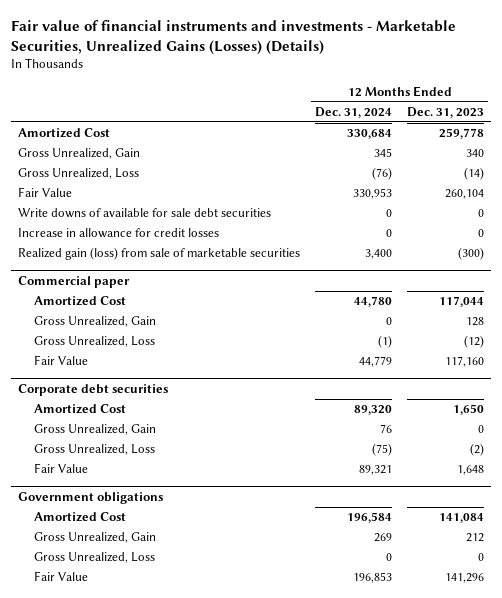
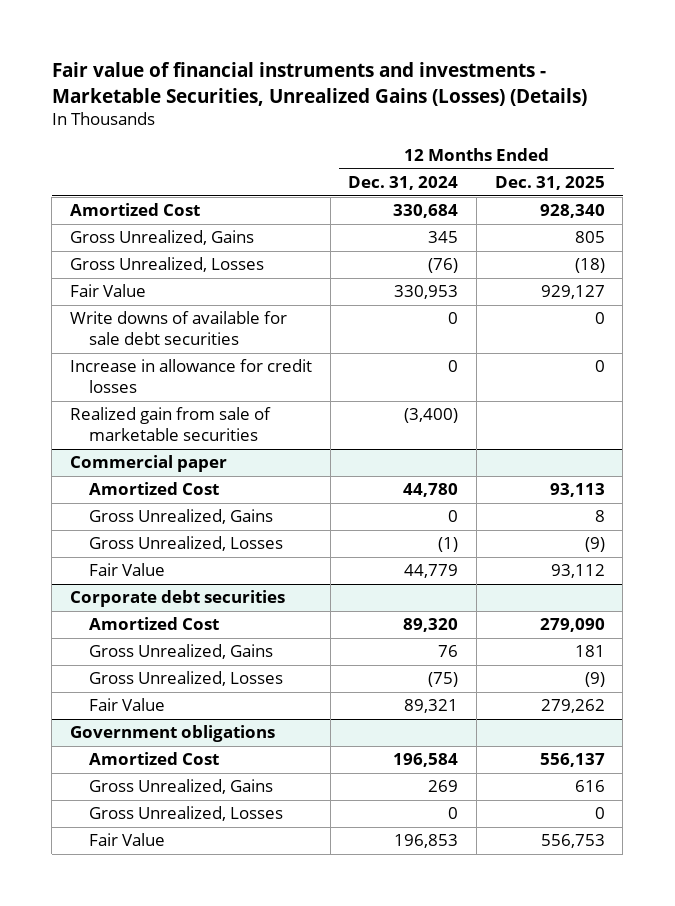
- | 12 Months Ended Dec. 31, 2024 | 12 Months Ended Dec. 31, 2023
+ | 12 Months Ended Dec. 31, 2024 | 12 Months Ended Dec. 31, 2025
- Gross Unrealized, Gain | 345 | 340
- Gross Unrealized, Loss | (76) | (14)
+ Gross Unrealized, Gains | 345 | 805
+ Gross Unrealized, Losses | (76) | (18)
- Realized gain (loss) from sale of marketable securities | 3,400 | (300)
+ Realized gain from sale of marketable securities | (3,400) |
@ Commercial paper
- Gross Unrealized, Gain | 0 | 128
- Gross Unrealized, Loss | (1) | (12)
+ Gross Unrealized, Gains | 0 | 8
+ Gross Unrealized, Losses | (1) | (9)
@ Corporate debt securities
- Gross Unrealized, Gain | 76 | 0
- Gross Unrealized, Loss | (75) | (2)
+ Gross Unrealized, Gains | 76 | 181
+ Gross Unrealized, Losses | (75) | (9)
@ Government obligations
- Gross Unrealized, Gain | 269 | 212
- Gross Unrealized, Loss | 0 | 0
+ Gross Unrealized, Gains | 269 | 616
+ Gross Unrealized, Losses | 0 | 0

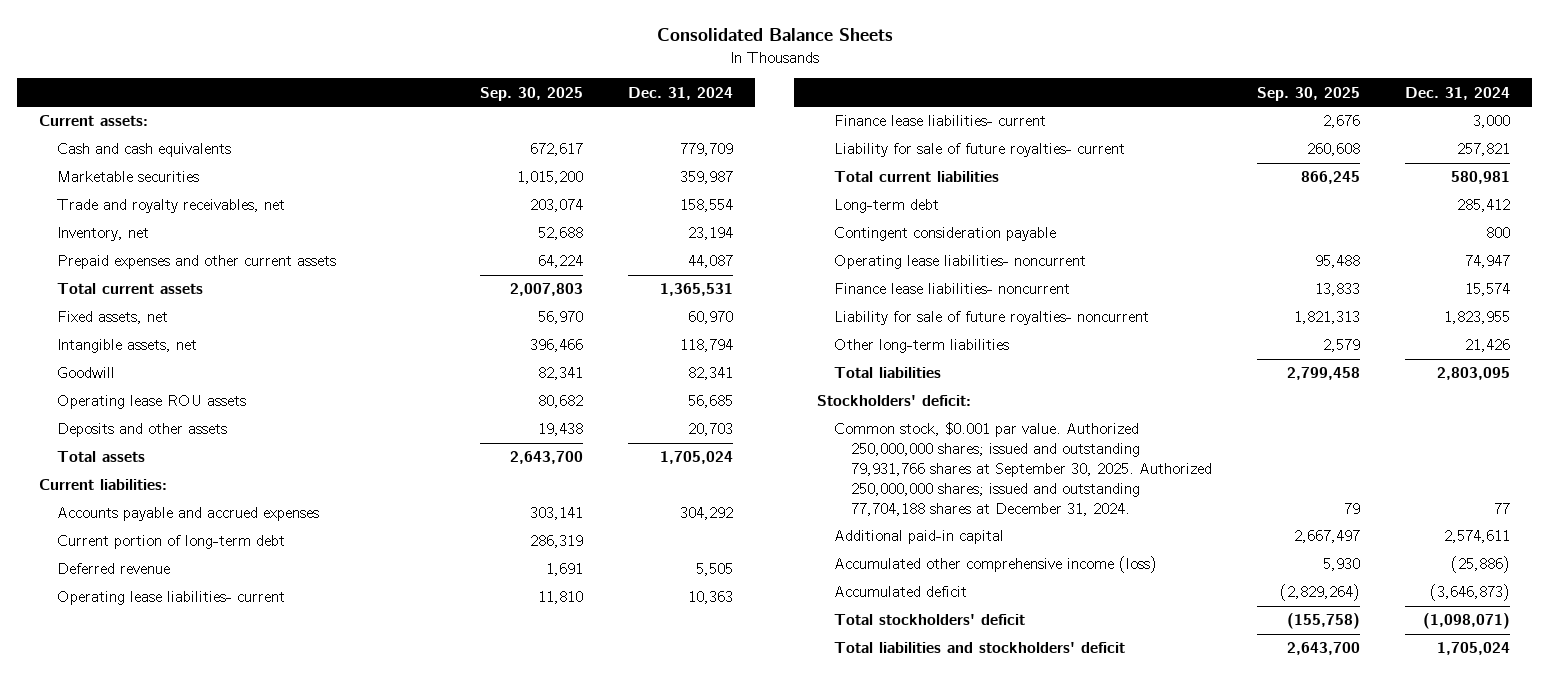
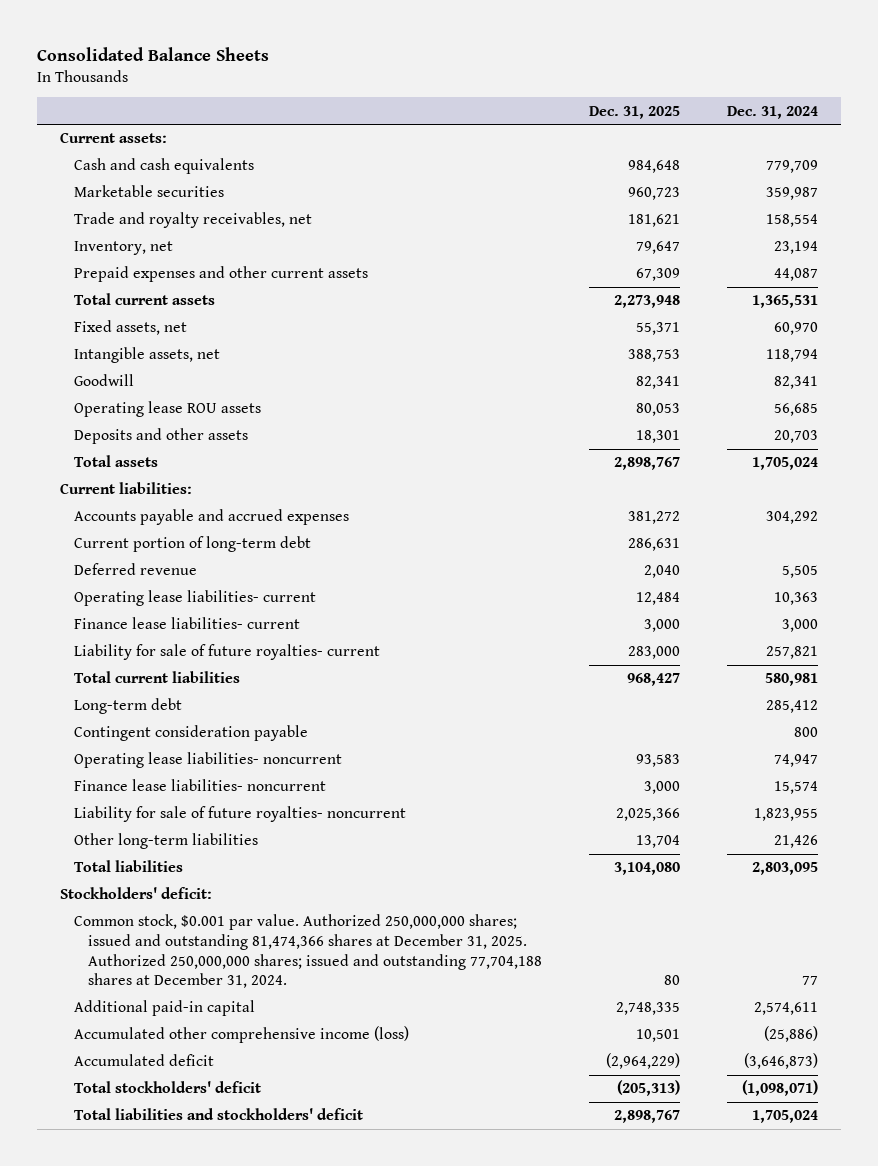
- | Sep. 30, 2025 | Dec. 31, 2024
+ | Dec. 31, 2025 | Dec. 31, 2024
- Common stock, $0.001 par value. Authorized 250,000,000 shares; issued and outstanding 79,931,766 shares at September 30, 2025. Authorized 250,000,000 shares; issued and outstanding 77,704,188 shares at December 31, 2024. | 79 | 77
+ Common stock, $0.001 par value. Authorized 250,000,000 shares; issued and outstanding 81,474,366 shares at December 31, 2025. Authorized 250,000,000 shares; issued and outstanding 77,704,188 shares at December 31, 2024. | 80 | 77

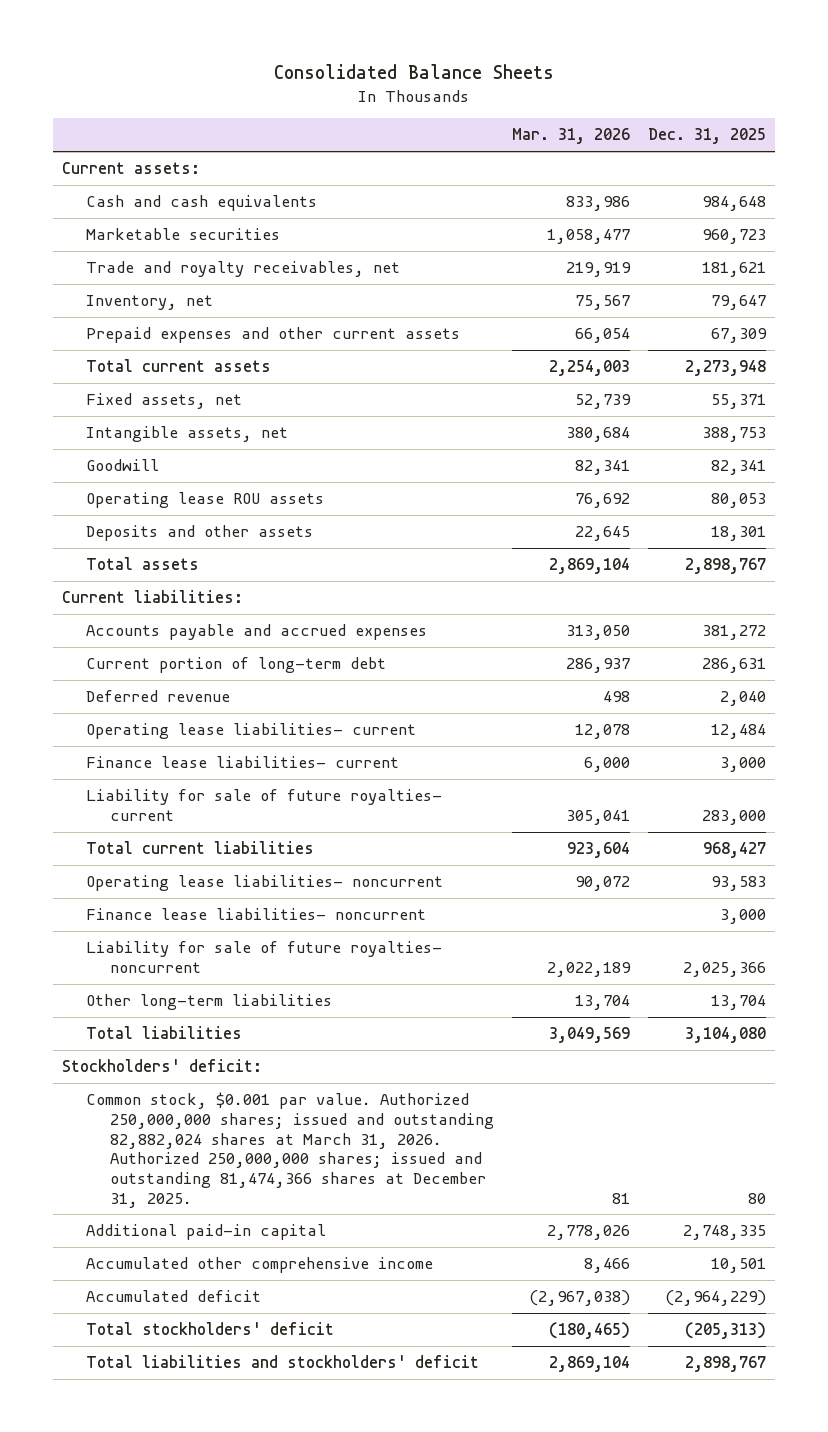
- | Dec. 31, 2025 | Dec. 31, 2024
+ | Mar. 31, 2026 | Dec. 31, 2025
- Long-term debt | | 285,412
- Contingent consideration payable | | 800
- Common stock, $0.001 par value. Authorized 250,000,000 shares; issued and outstanding 81,474,366 shares at December 31, 2025. Authorized 250,000,000 shares; issued and outstanding 77,704,188 shares at December 31, 2024. | 80 | 77
+ Common stock, $0.001 par value. Authorized 250,000,000 shares; issued and outstanding 82,882,024 shares at March 31, 2026. Authorized 250,000,000 shares; issued and outstanding 81,474,366 shares at December 31, 2025. | 81 | 80
- Accumulated other comprehensive income (loss) | 10,501 | (25,886)
+ Accumulated other comprehensive income | 8,466 | 10,501

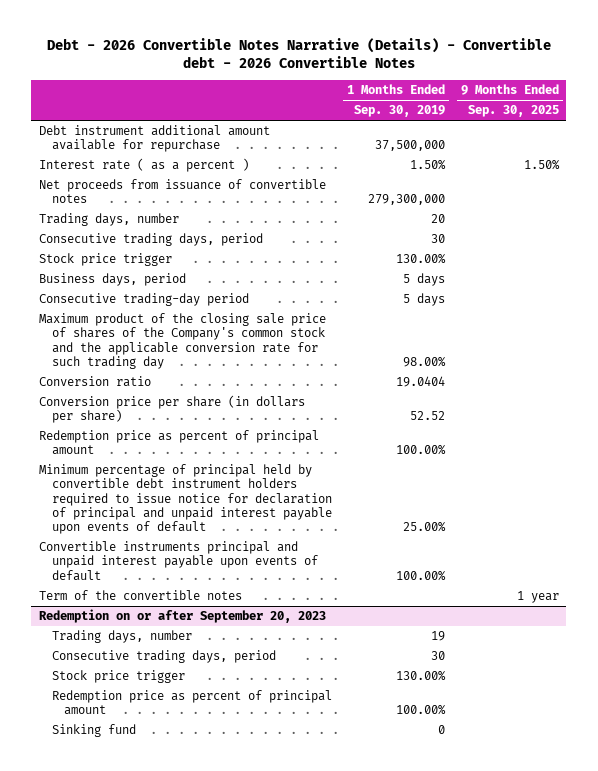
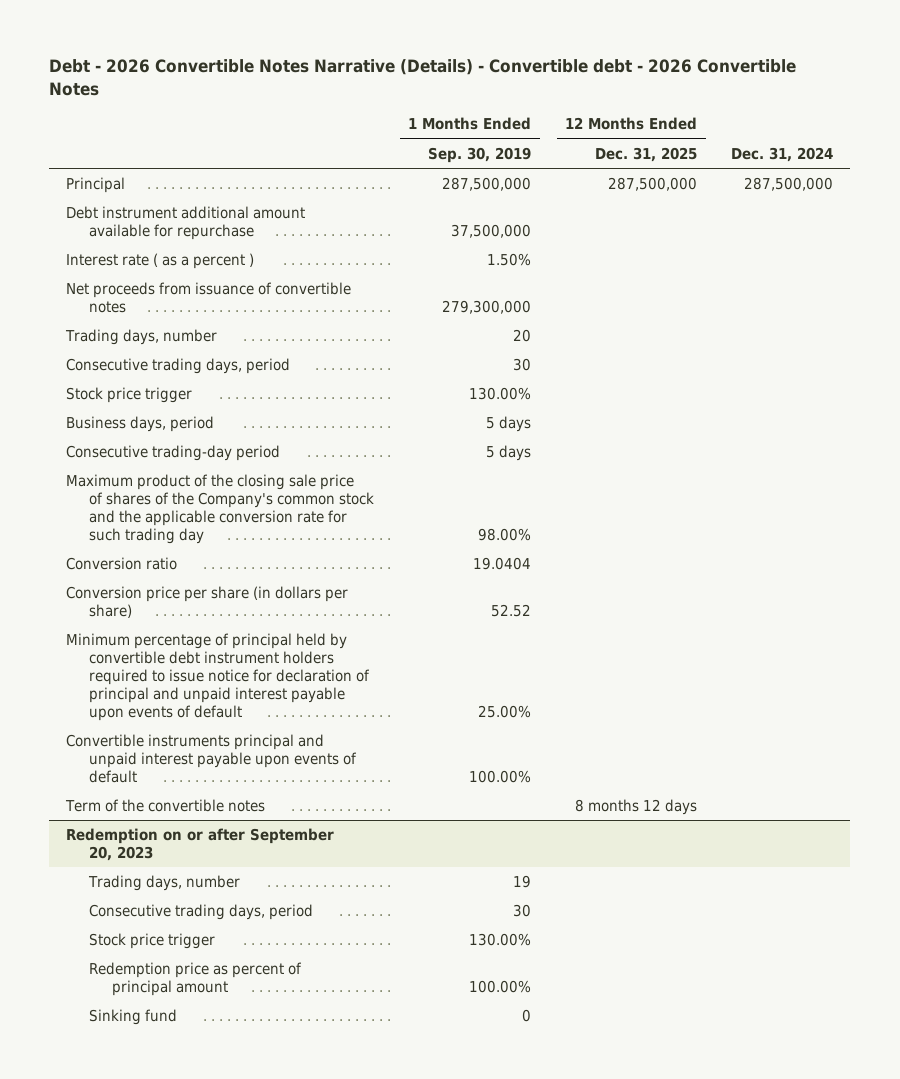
- | 1 Months Ended Sep. 30, 2019 | 9 Months Ended Sep. 30, 2025
+ | 1 Months Ended Sep. 30, 2019 | 12 Months Ended Dec. 31, 2025 | Dec. 31, 2024
+ Principal | 287,500,000 | 287,500,000 | 287,500,000
- Redemption price as percent of principal amount | 100.00% |

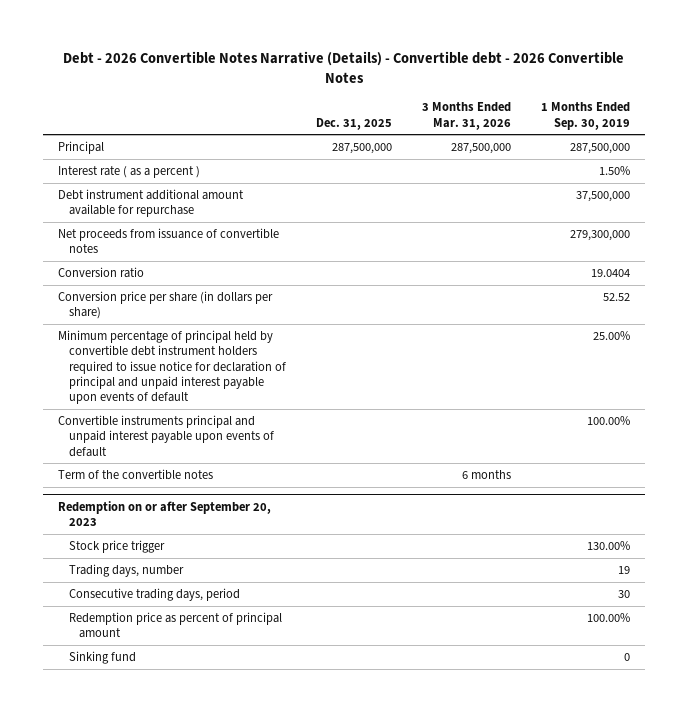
- | 1 Months Ended Sep. 30, 2019 | 12 Months Ended Dec. 31, 2025 | Dec. 31, 2024
+ | Dec. 31, 2025 | 3 Months Ended Mar. 31, 2026 | 1 Months Ended Sep. 30, 2019
moved down: Debt instrument additional amount available for repurchase | | | 37,500,000
- Trading days, number | 20 | |
- Consecutive trading days, period | 30 | |
- Stock price trigger | 130.00% | |
- Business days, period | 5 days | |
- Consecutive trading-day period | 5 days | |
- Maximum product of the closing sale price of shares of the Company's common stock and the applicable conversion rate for such trading day | 98.00% | |
@ Redemption on or after September 20, 2023
moved up: Stock price trigger | | | 130.00%

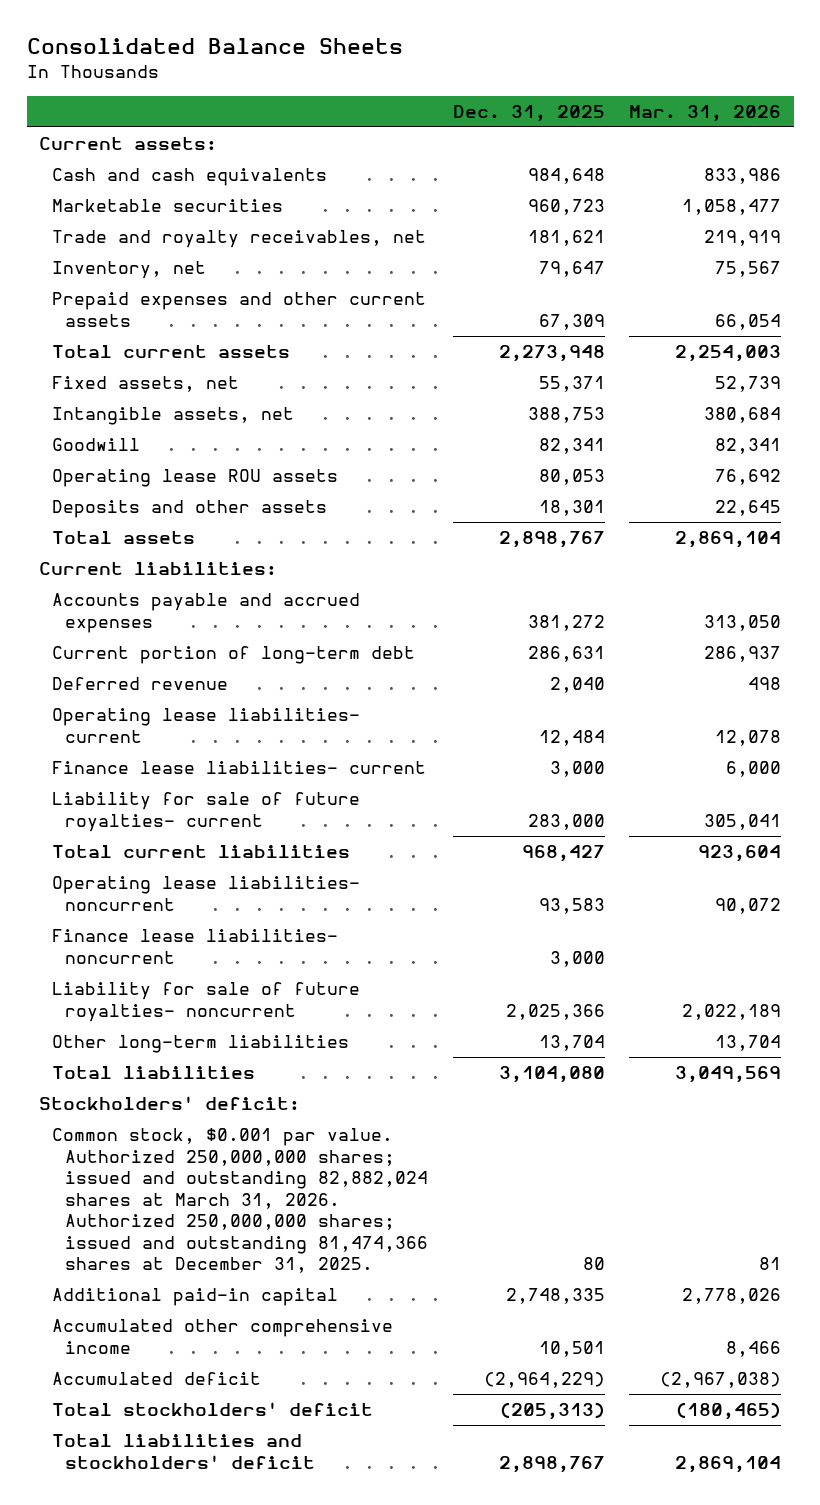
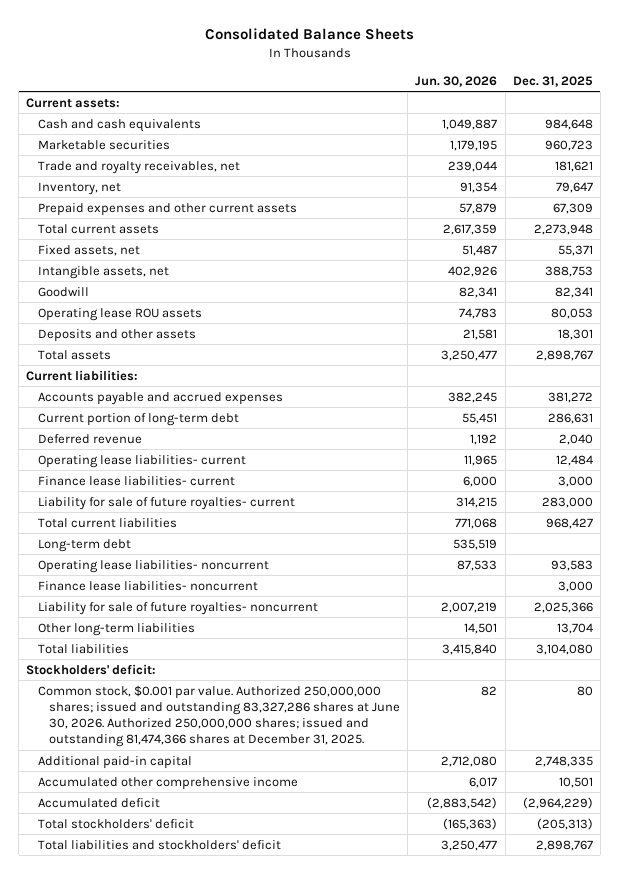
- | Dec. 31, 2025 | Mar. 31, 2026
+ | Jun. 30, 2026 | Dec. 31, 2025
+ Long-term debt | 535,519 |
- Common stock, $0.001 par value. Authorized 250,000,000 shares; issued and outstanding 82,882,024 shares at March 31, 2026. Authorized 250,000,000 shares; issued and outstanding 81,474,366 shares at December 31, 2025. | 80 | 81
+ Common stock, $0.001 par value. Authorized 250,000,000 shares; issued and outstanding 83,327,286 shares at June 30, 2026. Authorized 250,000,000 shares; issued and outstanding 81,474,366 shares at December 31, 2025. | 82 | 80

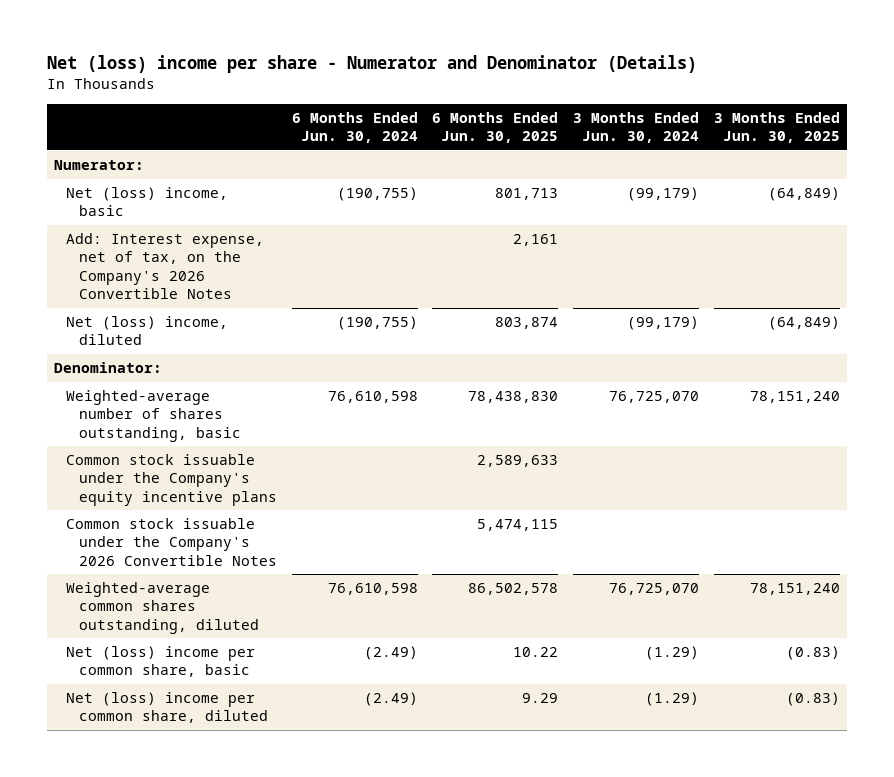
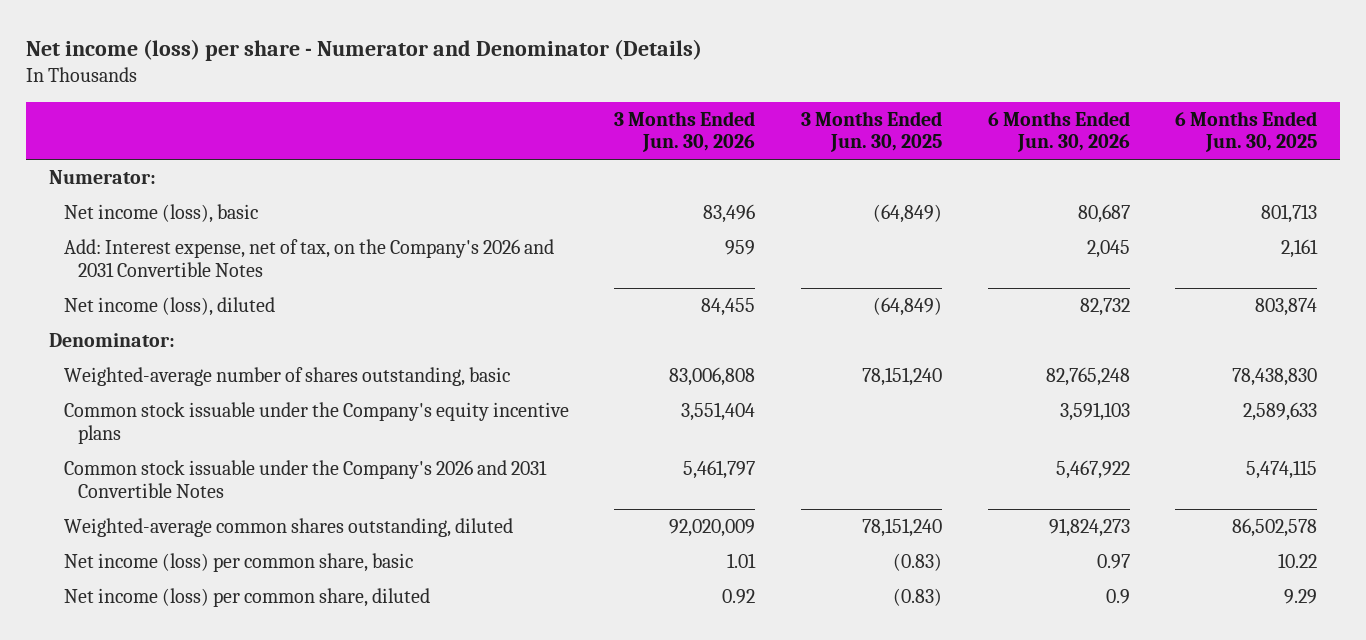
- Net (loss) income per share - Numerator and Denominator (Details)
+ Net income (loss) per share - Numerator and Denominator (Details)
- | 6 Months Ended Jun. 30, 2024 | 6 Months Ended Jun. 30, 2025 | 3 Months Ended Jun. 30, 2024 | 3 Months Ended Jun. 30, 2025
+ | 3 Months Ended Jun. 30, 2026 | 3 Months Ended Jun. 30, 2025 | 6 Months Ended Jun. 30, 2026 | 6 Months Ended Jun. 30, 2025
- Net (loss) income, basic | (190,755) | 801,713 | (99,179) | (64,849)
- Add: Interest expense, net of tax, on the Company's 2026 Convertible Notes | | 2,161 | |
- Net (loss) income, diluted | (190,755) | 803,874 | (99,179) | (64,849)
+ Net income (loss), basic | 83,496 | (64,849) | 80,687 | 801,713
+ Add: Interest expense, net of tax, on the Company's 2026 and 2031 Convertible Notes | 959 | | 2,045 | 2,161
+ Net income (loss), diluted | 84,455 | (64,849) | 82,732 | 803,874
- Common stock issuable under the Company's 2026 Convertible Notes | | 5,474,115 | |
+ Common stock issuable under the Company's 2026 and 2031 Convertible Notes | 5,461,797 | | 5,467,922 | 5,474,115
- Net (loss) income per common share, basic | (2.49) | 10.22 | (1.29) | (0.83)
- Net (loss) income per common share, diluted | (2.49) | 9.29 | (1.29) | (0.83)
+ Net income (loss) per common share, basic | 1.01 | (0.83) | 0.97 | 10.22
+ Net income (loss) per common share, diluted | 0.92 | (0.83) | 0.9 | 9.29

